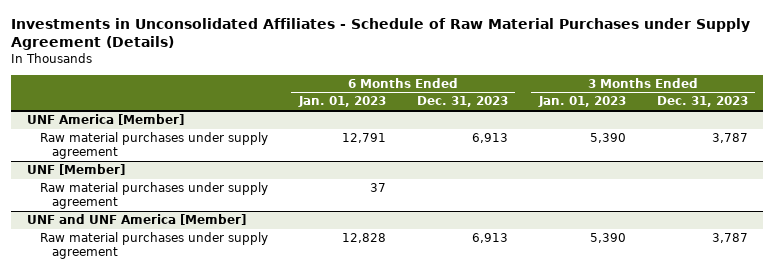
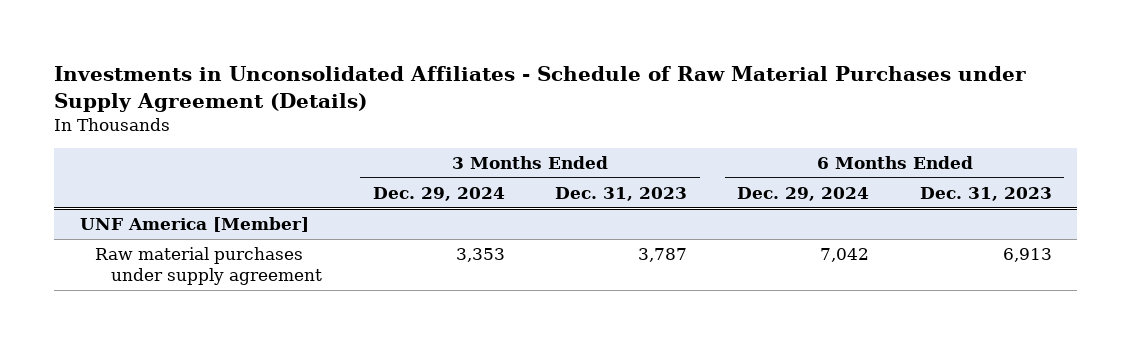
- | 6 Months Ended Jan. 01, 2023 | 6 Months Ended Dec. 31, 2023 | 3 Months Ended Jan. 01, 2023 | 3 Months Ended Dec. 31, 2023
+ | 3 Months Ended Dec. 29, 2024 | 3 Months Ended Dec. 31, 2023 | 6 Months Ended Dec. 29, 2024 | 6 Months Ended Dec. 31, 2023
- UNF [Member]
- Raw material purchases under supply agreement | 37 | | |
- UNF and UNF America [Member]
- Raw material purchases under supply agreement | 12,828 | 6,913 | 5,390 | 3,787

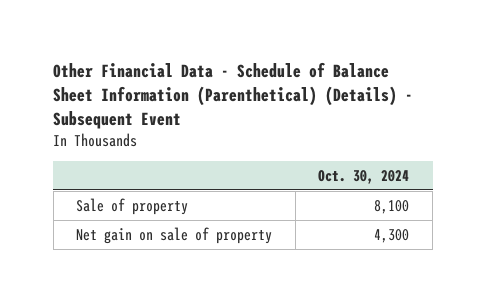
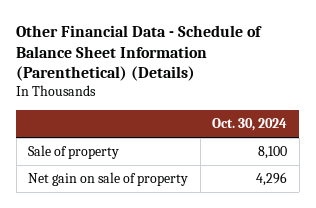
- Other Financial Data - Schedule of Balance Sheet Information (Parenthetical) (Details) - Subsequent Event
+ Other Financial Data - Schedule of Balance Sheet Information (Parenthetical) (Details)
- Net gain on sale of property | 4,300
+ Net gain on sale of property | 4,296

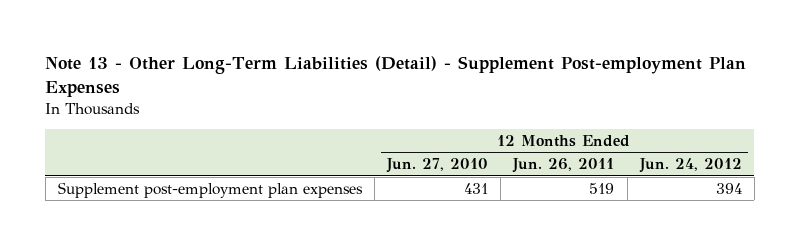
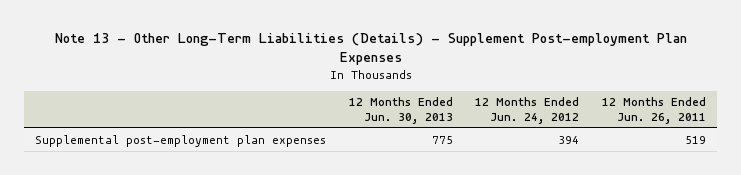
- Note 13 - Other Long-Term Liabilities (Detail) - Supplement Post-employment Plan Expenses
+ Note 13 - Other Long-Term Liabilities (Details) - Supplement Post-employment Plan Expenses
- | 12 Months Ended Jun. 27, 2010 | 12 Months Ended Jun. 26, 2011 | 12 Months Ended Jun. 24, 2012
+ | 12 Months Ended Jun. 30, 2013 | 12 Months Ended Jun. 24, 2012 | 12 Months Ended Jun. 26, 2011
- Supplement post-employment plan expenses | 431 | 519 | 394
+ Supplemental post-employment plan expenses | 775 | 394 | 519

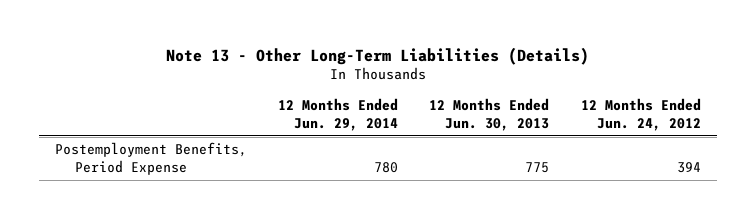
- Note 13 - Other Long-Term Liabilities (Details) - Supplement Post-employment Plan Expenses
+ Note 13 - Other Long-Term Liabilities (Details)
- | 12 Months Ended Jun. 30, 2013 | 12 Months Ended Jun. 24, 2012 | 12 Months Ended Jun. 26, 2011
+ | 12 Months Ended Jun. 29, 2014 | 12 Months Ended Jun. 30, 2013 | 12 Months Ended Jun. 24, 2012
- Supplemental post-employment plan expenses | 775 | 394 | 519
+ Postemployment Benefits, Period Expense | 780 | 775 | 394

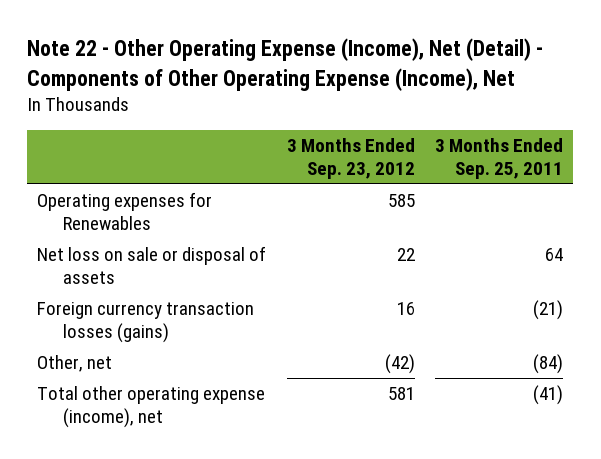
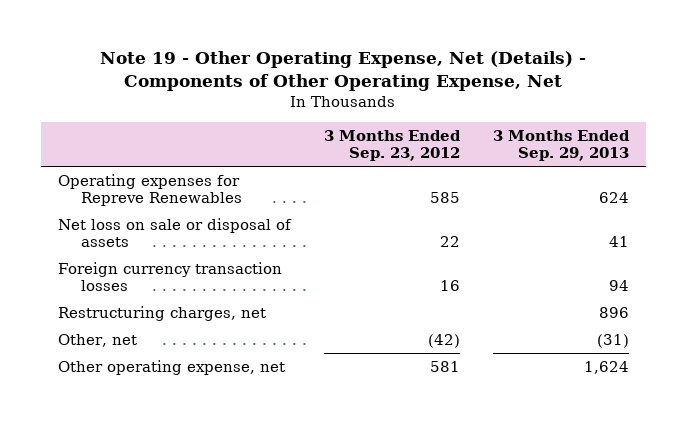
- Note 22 - Other Operating Expense (Income), Net (Detail) - Components of Other Operating Expense (Income), Net
+ Note 19 - Other Operating Expense, Net (Details) - Components of Other Operating Expense, Net
- | 3 Months Ended Sep. 23, 2012 | 3 Months Ended Sep. 25, 2011
+ | 3 Months Ended Sep. 23, 2012 | 3 Months Ended Sep. 29, 2013
- Operating expenses for Renewables | 585 |
+ Operating expenses for Repreve Renewables | 585 | 624
- Foreign currency transaction losses (gains) | 16 | (21)
+ Foreign currency transaction losses | 16 | 94
+ Restructuring charges, net | | 896
- Total other operating expense (income), net | 581 | (41)
+ Other operating expense, net | 581 | 1,624

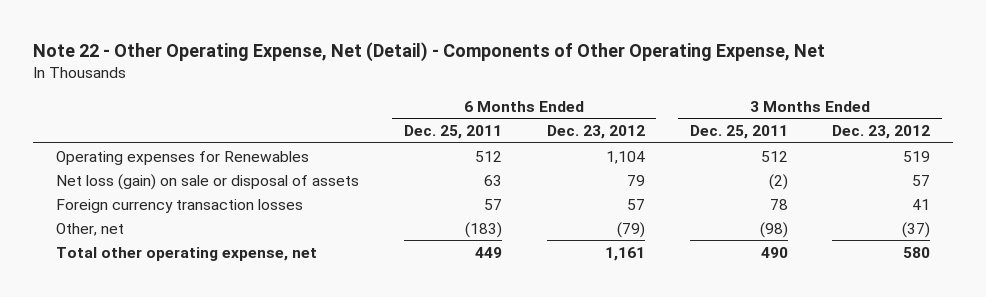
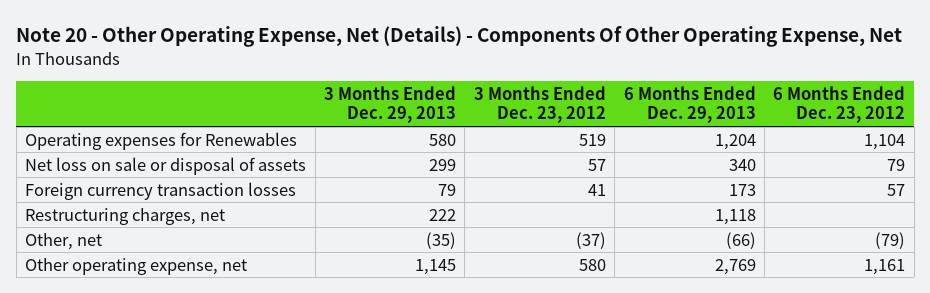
- Note 22 - Other Operating Expense, Net (Detail) - Components of Other Operating Expense, Net
+ Note 20 - Other Operating Expense, Net (Details) - Components Of Other Operating Expense, Net
- | 6 Months Ended Dec. 25, 2011 | 6 Months Ended Dec. 23, 2012 | 3 Months Ended Dec. 25, 2011 | 3 Months Ended Dec. 23, 2012
+ | 3 Months Ended Dec. 29, 2013 | 3 Months Ended Dec. 23, 2012 | 6 Months Ended Dec. 29, 2013 | 6 Months Ended Dec. 23, 2012
- Net loss (gain) on sale or disposal of assets | 63 | 79 | (2) | 57
+ Net loss on sale or disposal of assets | 299 | 57 | 340 | 79
+ Restructuring charges, net | 222 | | 1,118 |
- Total other operating expense, net | 449 | 1,161 | 490 | 580
+ Other operating expense, net | 1,145 | 580 | 2,769 | 1,161

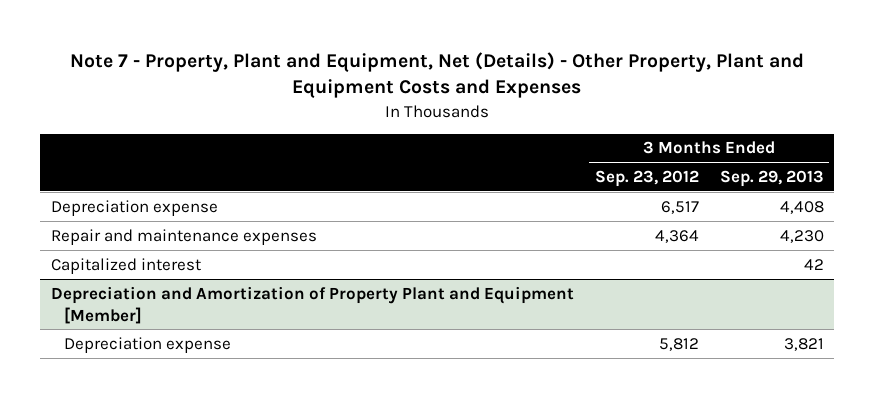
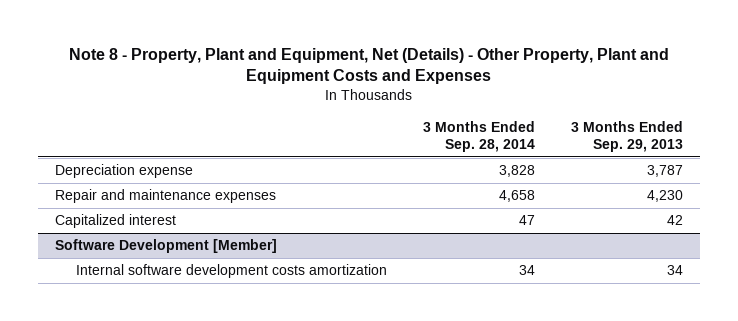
- Note 7 - Property, Plant and Equipment, Net (Details) - Other Property, Plant and Equipment Costs and Expenses
+ Note 8 - Property, Plant and Equipment, Net (Details) - Other Property, Plant and Equipment Costs and Expenses
- | 3 Months Ended Sep. 23, 2012 | 3 Months Ended Sep. 29, 2013
+ | 3 Months Ended Sep. 28, 2014 | 3 Months Ended Sep. 29, 2013
- Depreciation expense | 6,517 | 4,408
+ Depreciation expense | 3,828 | 3,787
- Depreciation and Amortization of Property Plant and Equipment [Member]
- Depreciation expense | 5,812 | 3,821
+ Software Development [Member]
+ Internal software development costs amortization | 34 | 34

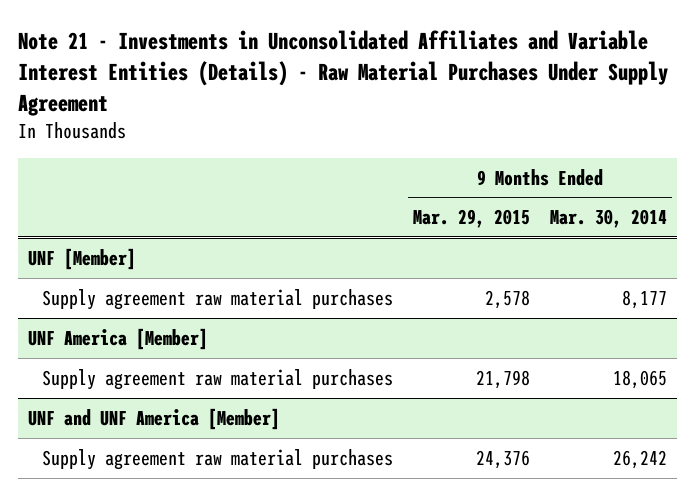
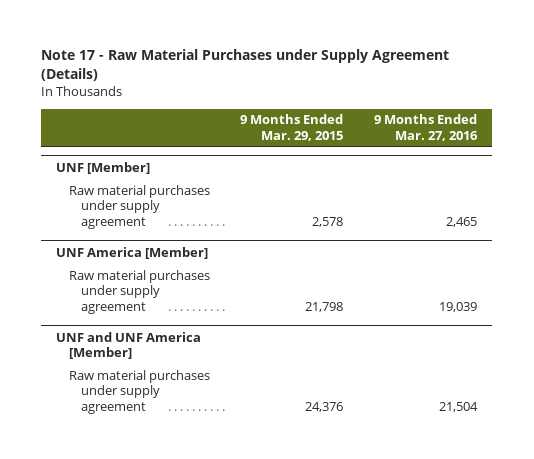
- Note 21 - Investments in Unconsolidated Affiliates and Variable Interest Entities (Details) - Raw Material Purchases Under Supply Agreement
+ Note 17 - Raw Material Purchases under Supply Agreement (Details)
- | 9 Months Ended Mar. 29, 2015 | 9 Months Ended Mar. 30, 2014
+ | 9 Months Ended Mar. 29, 2015 | 9 Months Ended Mar. 27, 2016
@ UNF [Member]
- Supply agreement raw material purchases | 2,578 | 8,177
+ Raw material purchases under supply agreement | 2,578 | 2,465
@ UNF America [Member]
- Supply agreement raw material purchases | 21,798 | 18,065
+ Raw material purchases under supply agreement | 21,798 | 19,039
@ UNF and UNF America [Member]
- Supply agreement raw material purchases | 24,376 | 26,242
+ Raw material purchases under supply agreement | 24,376 | 21,504

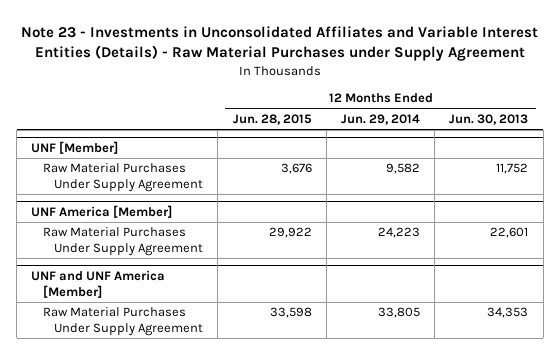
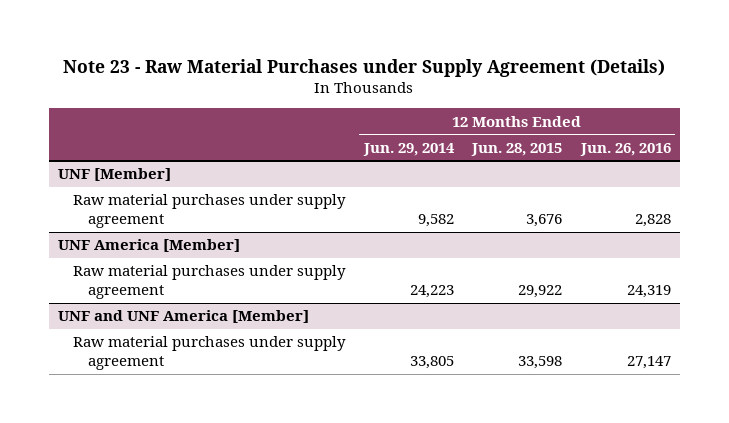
- Note 23 - Investments in Unconsolidated Affiliates and Variable Interest Entities (Details) - Raw Material Purchases under Supply Agreement
+ Note 23 - Raw Material Purchases under Supply Agreement (Details)
- | 12 Months Ended Jun. 28, 2015 | 12 Months Ended Jun. 29, 2014 | 12 Months Ended Jun. 30, 2013
+ | 12 Months Ended Jun. 29, 2014 | 12 Months Ended Jun. 28, 2015 | 12 Months Ended Jun. 26, 2016
@ UNF [Member]
- Raw Material Purchases Under Supply Agreement | 3,676 | 9,582 | 11,752
+ Raw material purchases under supply agreement | 9,582 | 3,676 | 2,828
@ UNF America [Member]
- Raw Material Purchases Under Supply Agreement | 29,922 | 24,223 | 22,601
+ Raw material purchases under supply agreement | 24,223 | 29,922 | 24,319
@ UNF and UNF America [Member]
- Raw Material Purchases Under Supply Agreement | 33,598 | 33,805 | 34,353
+ Raw material purchases under supply agreement | 33,805 | 33,598 | 27,147

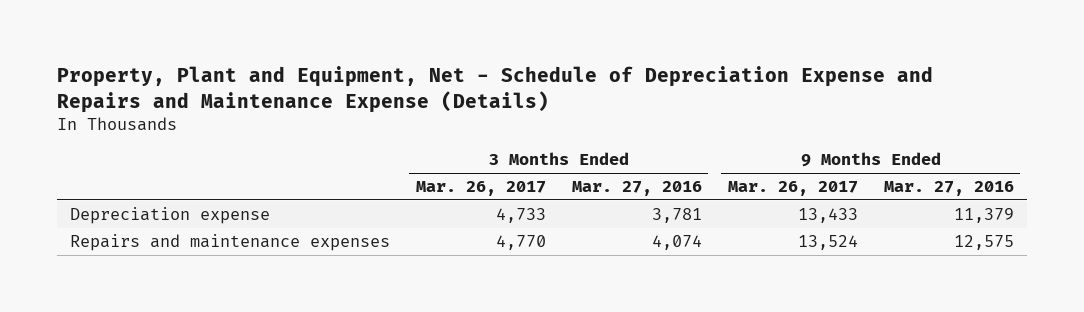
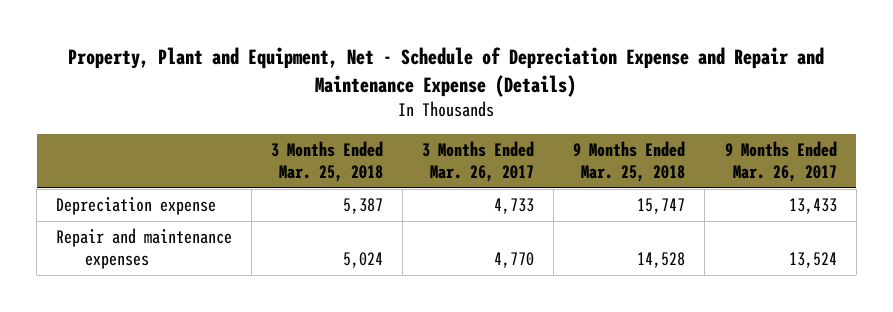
- Property, Plant and Equipment, Net - Schedule of Depreciation Expense and Repairs and Maintenance Expense (Details)
+ Property, Plant and Equipment, Net - Schedule of Depreciation Expense and Repair and Maintenance Expense (Details)
- | 3 Months Ended Mar. 26, 2017 | 3 Months Ended Mar. 27, 2016 | 9 Months Ended Mar. 26, 2017 | 9 Months Ended Mar. 27, 2016
+ | 3 Months Ended Mar. 25, 2018 | 3 Months Ended Mar. 26, 2017 | 9 Months Ended Mar. 25, 2018 | 9 Months Ended Mar. 26, 2017
- Repairs and maintenance expenses | 4,770 | 4,074 | 13,524 | 12,575
+ Repair and maintenance expenses | 5,024 | 4,770 | 14,528 | 13,524

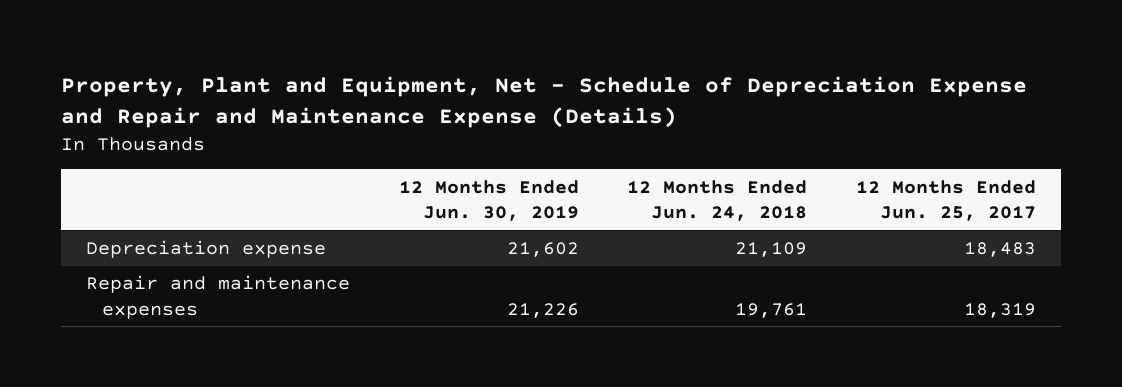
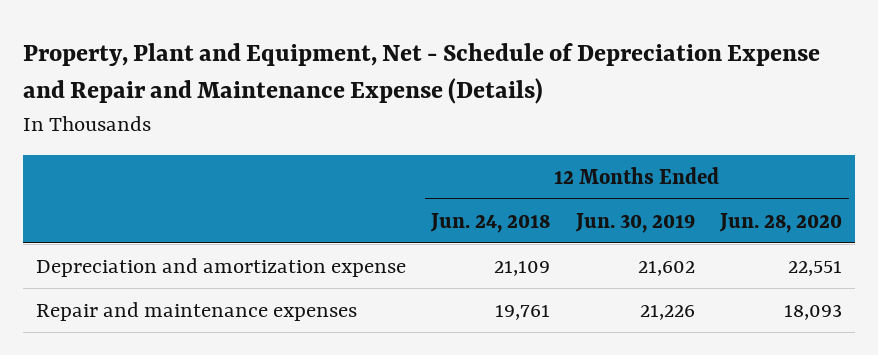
- | 12 Months Ended Jun. 30, 2019 | 12 Months Ended Jun. 24, 2018 | 12 Months Ended Jun. 25, 2017
+ | 12 Months Ended Jun. 24, 2018 | 12 Months Ended Jun. 30, 2019 | 12 Months Ended Jun. 28, 2020
- Depreciation expense | 21,602 | 21,109 | 18,483
+ Depreciation and amortization expense | 21,109 | 21,602 | 22,551

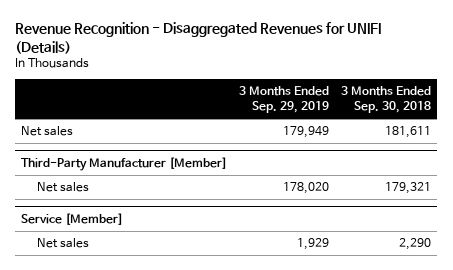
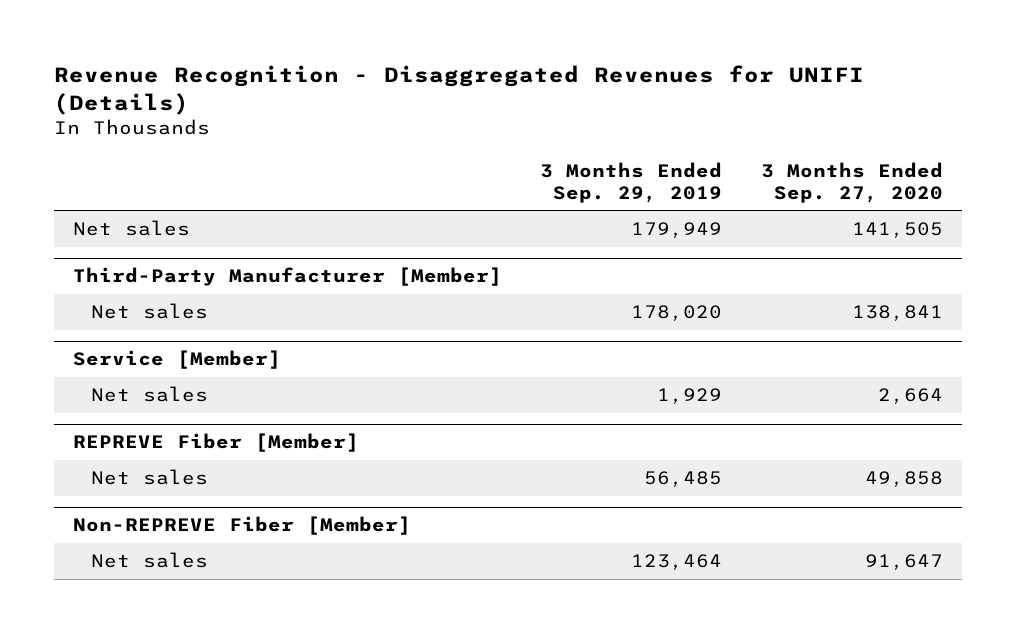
- | 3 Months Ended Sep. 29, 2019 | 3 Months Ended Sep. 30, 2018
+ | 3 Months Ended Sep. 29, 2019 | 3 Months Ended Sep. 27, 2020
+ REPREVE Fiber [Member]
+ Net sales | 56,485 | 49,858
+ Non-REPREVE Fiber [Member]
+ Net sales | 123,464 | 91,647

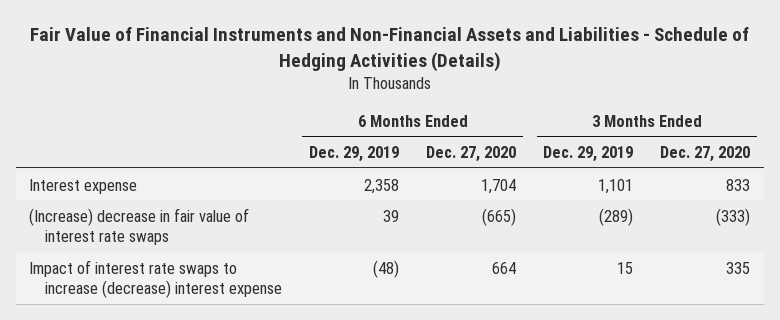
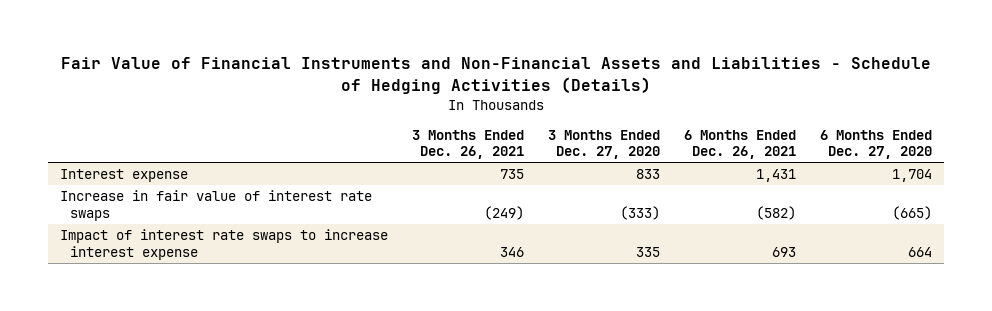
- | 6 Months Ended Dec. 29, 2019 | 6 Months Ended Dec. 27, 2020 | 3 Months Ended Dec. 29, 2019 | 3 Months Ended Dec. 27, 2020
+ | 3 Months Ended Dec. 26, 2021 | 3 Months Ended Dec. 27, 2020 | 6 Months Ended Dec. 26, 2021 | 6 Months Ended Dec. 27, 2020
- (Increase) decrease in fair value of interest rate swaps | 39 | (665) | (289) | (333)
- Impact of interest rate swaps to increase (decrease) interest expense | (48) | 664 | 15 | 335
+ Increase in fair value of interest rate swaps | (249) | (333) | (582) | (665)
+ Impact of interest rate swaps to increase interest expense | 346 | 335 | 693 | 664

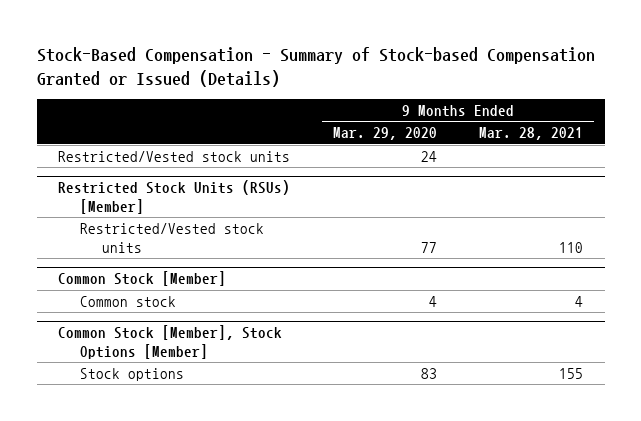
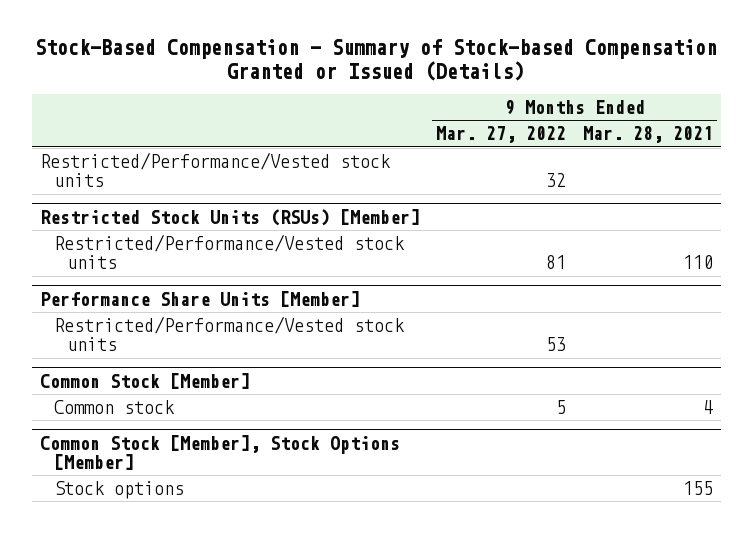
- | 9 Months Ended Mar. 29, 2020 | 9 Months Ended Mar. 28, 2021
+ | 9 Months Ended Mar. 27, 2022 | 9 Months Ended Mar. 28, 2021
- Restricted/Vested stock units | 24 |
+ Restricted/Performance/Vested stock units | 32 |
@ Restricted Stock Units (RSUs) [Member]
- Restricted/Vested stock units | 77 | 110
+ Restricted/Performance/Vested stock units | 81 | 110
+ Performance Share Units [Member]
+ Restricted/Performance/Vested stock units | 53 |

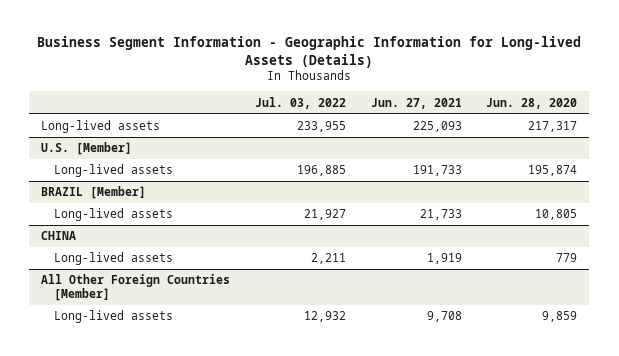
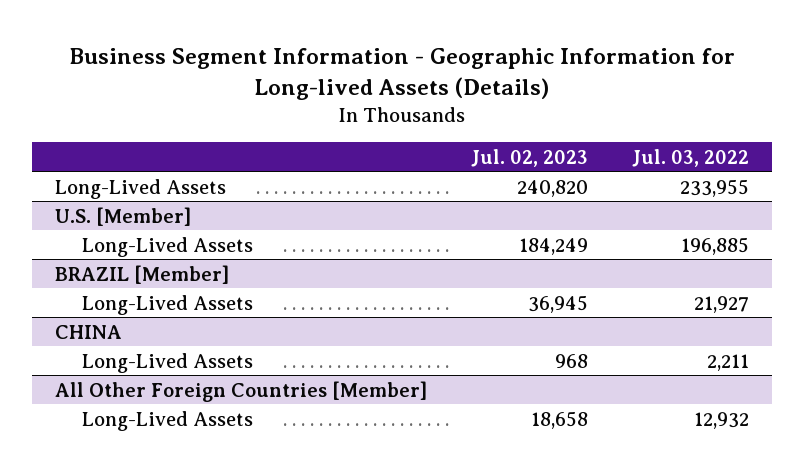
- | Jul. 03, 2022 | Jun. 27, 2021 | Jun. 28, 2020
+ | Jul. 02, 2023 | Jul. 03, 2022
- Long-lived assets | 233,955 | 225,093 | 217,317
+ Long-Lived Assets | 240,820 | 233,955
@ U.S. [Member]
- Long-lived assets | 196,885 | 191,733 | 195,874
+ Long-Lived Assets | 184,249 | 196,885
@ BRAZIL [Member]
- Long-lived assets | 21,927 | 21,733 | 10,805
+ Long-Lived Assets | 36,945 | 21,927
@ CHINA
- Long-lived assets | 2,211 | 1,919 | 779
+ Long-Lived Assets | 968 | 2,211
@ All Other Foreign Countries [Member]
- Long-lived assets | 12,932 | 9,708 | 9,859
+ Long-Lived Assets | 18,658 | 12,932

